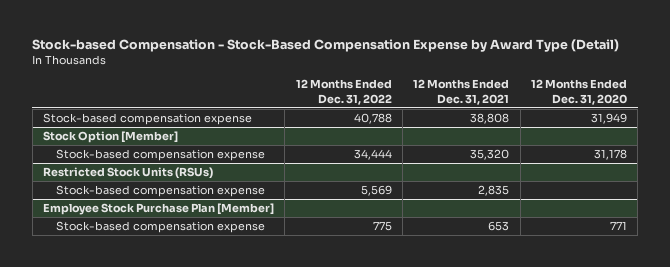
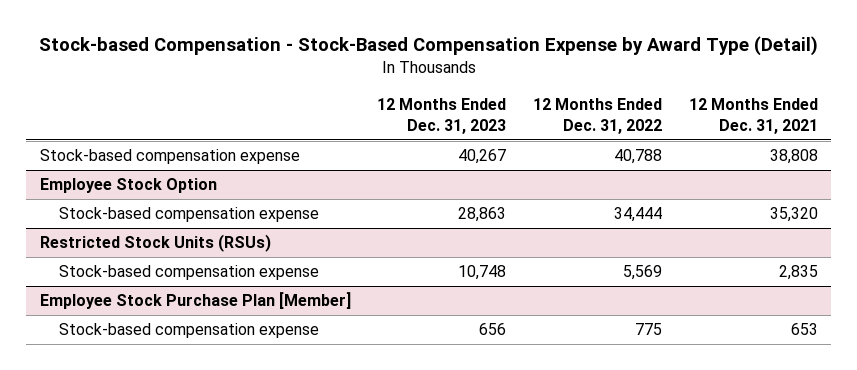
- | 12 Months Ended Dec. 31, 2022 | 12 Months Ended Dec. 31, 2021 | 12 Months Ended Dec. 31, 2020
+ | 12 Months Ended Dec. 31, 2023 | 12 Months Ended Dec. 31, 2022 | 12 Months Ended Dec. 31, 2021
- Stock Option [Member]
+ Employee Stock Option

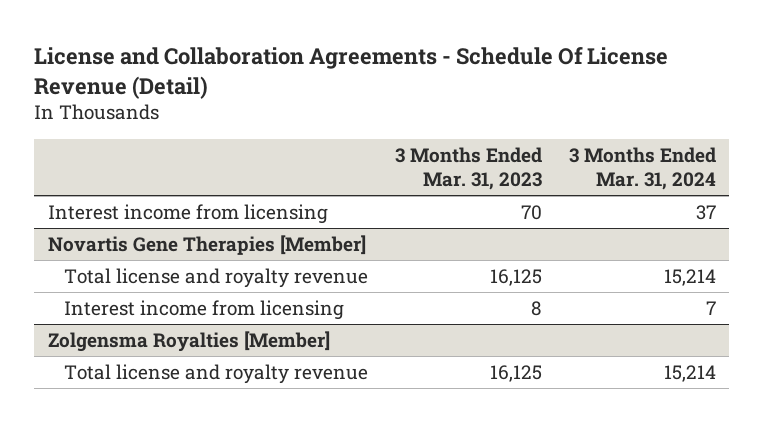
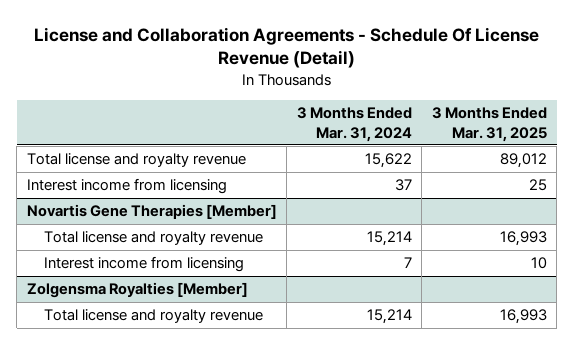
- | 3 Months Ended Mar. 31, 2023 | 3 Months Ended Mar. 31, 2024
+ | 3 Months Ended Mar. 31, 2024 | 3 Months Ended Mar. 31, 2025
+ Total license and royalty revenue | 15,622 | 89,012

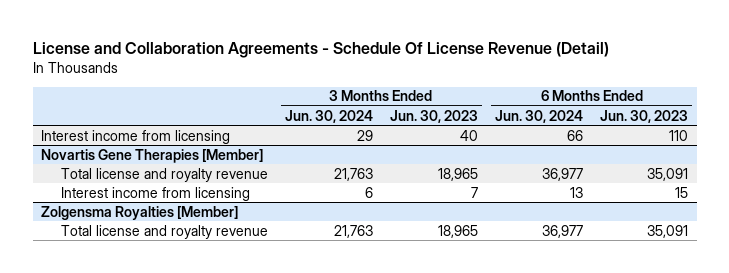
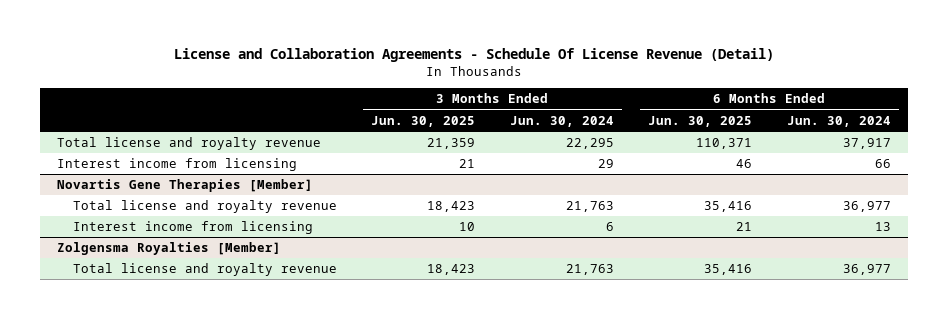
- | 3 Months Ended Jun. 30, 2024 | 3 Months Ended Jun. 30, 2023 | 6 Months Ended Jun. 30, 2024 | 6 Months Ended Jun. 30, 2023
+ | 3 Months Ended Jun. 30, 2025 | 3 Months Ended Jun. 30, 2024 | 6 Months Ended Jun. 30, 2025 | 6 Months Ended Jun. 30, 2024
+ Total license and royalty revenue | 21,359 | 22,295 | 110,371 | 37,917

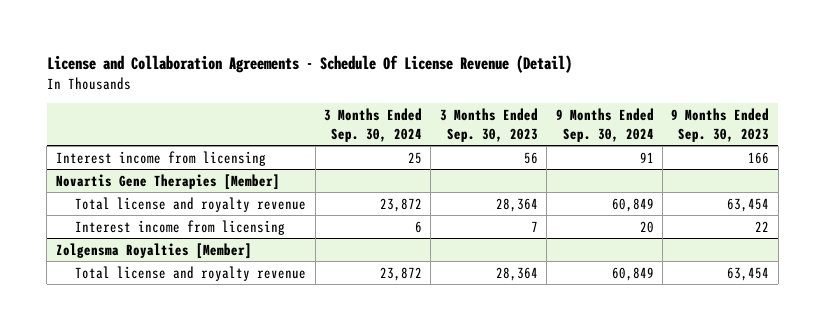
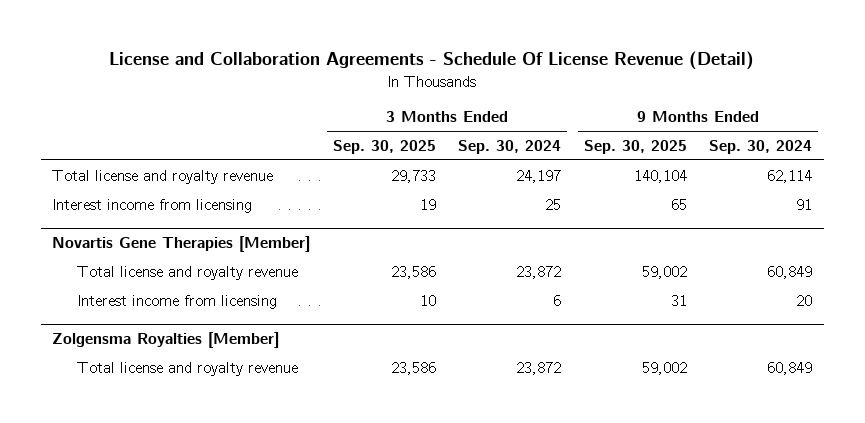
- | 3 Months Ended Sep. 30, 2024 | 3 Months Ended Sep. 30, 2023 | 9 Months Ended Sep. 30, 2024 | 9 Months Ended Sep. 30, 2023
+ | 3 Months Ended Sep. 30, 2025 | 3 Months Ended Sep. 30, 2024 | 9 Months Ended Sep. 30, 2025 | 9 Months Ended Sep. 30, 2024
+ Total license and royalty revenue | 29,733 | 24,197 | 140,104 | 62,114

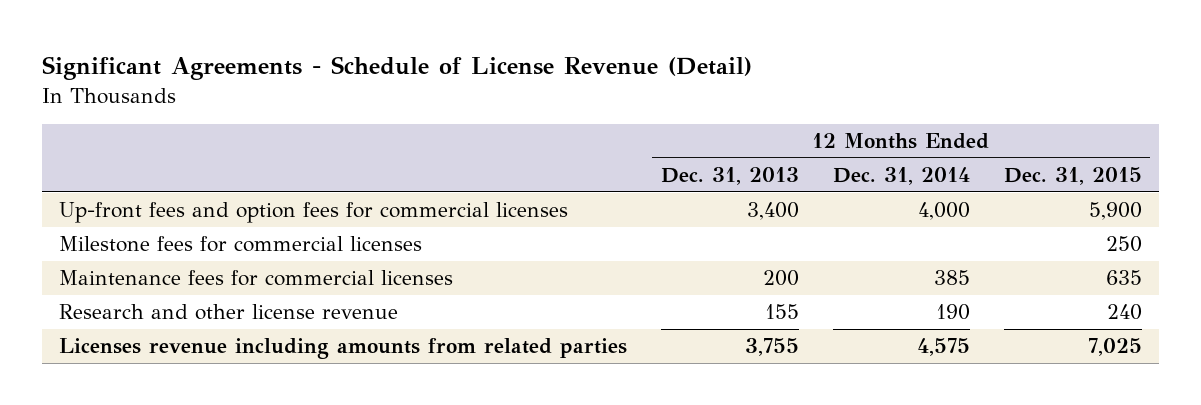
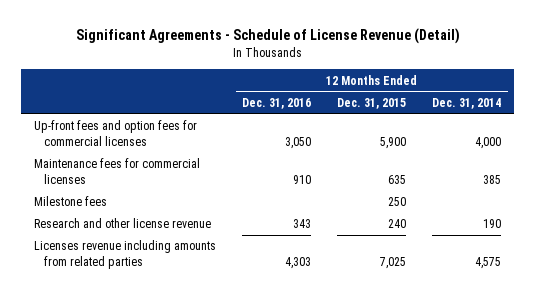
- | 12 Months Ended Dec. 31, 2013 | 12 Months Ended Dec. 31, 2014 | 12 Months Ended Dec. 31, 2015
+ | 12 Months Ended Dec. 31, 2016 | 12 Months Ended Dec. 31, 2015 | 12 Months Ended Dec. 31, 2014
- Milestone fees for commercial licenses | | | 250
+ Milestone fees | | 250 |

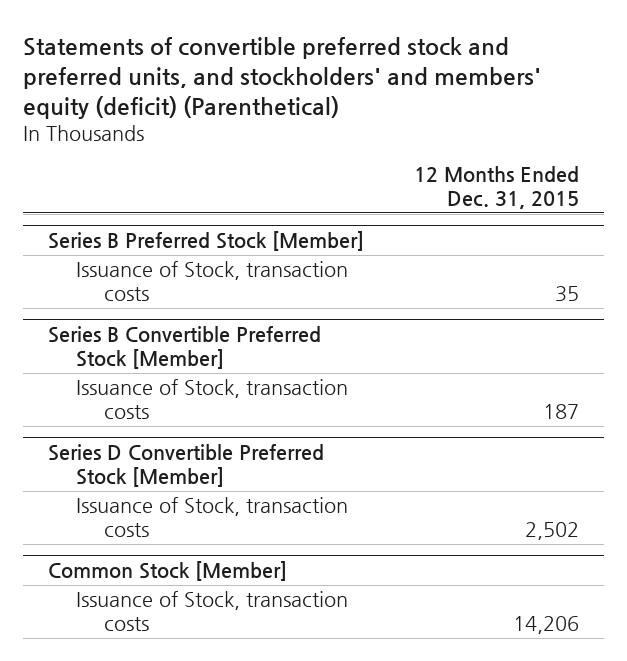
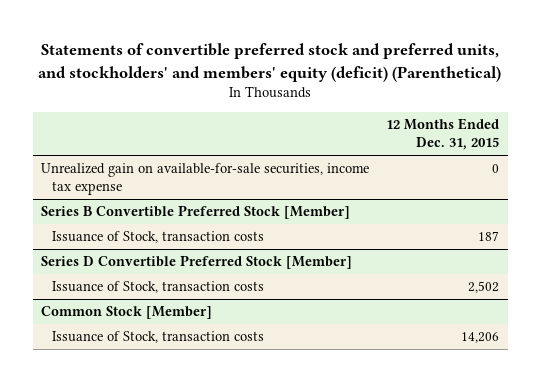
- Series B Preferred Stock [Member]
- Issuance of Stock, transaction costs | 35
+ Unrealized gain on available-for-sale securities, income tax expense | 0

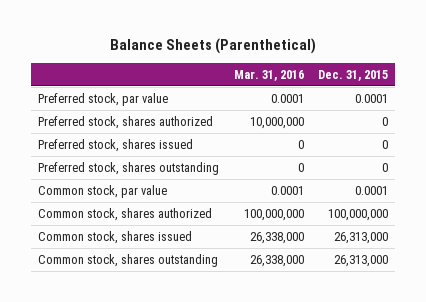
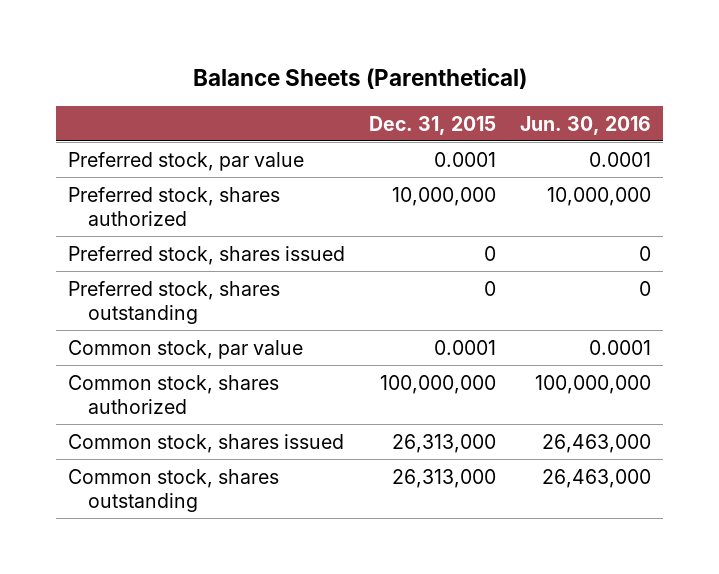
- | Mar. 31, 2016 | Dec. 31, 2015
+ | Dec. 31, 2015 | Jun. 30, 2016
- Preferred stock, shares authorized | 10,000,000 | 0
+ Preferred stock, shares authorized | 10,000,000 | 10,000,000

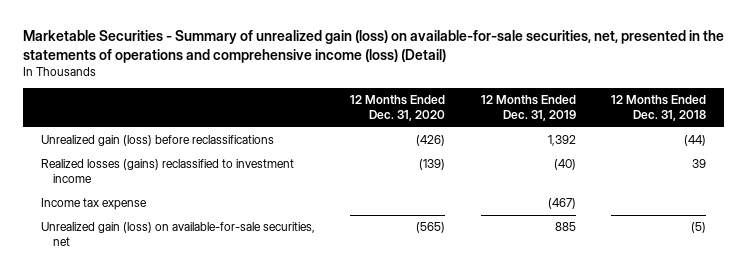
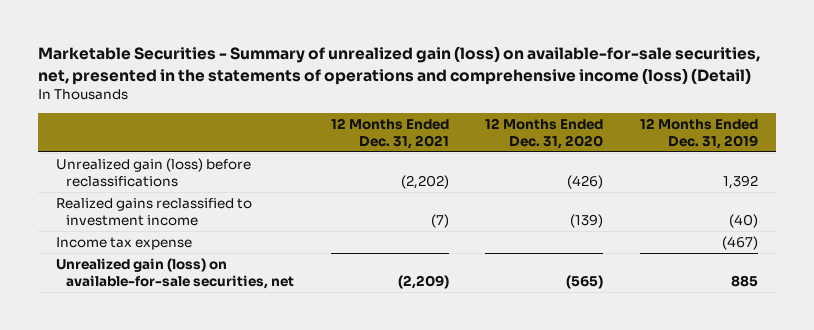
- | 12 Months Ended Dec. 31, 2020 | 12 Months Ended Dec. 31, 2019 | 12 Months Ended Dec. 31, 2018
+ | 12 Months Ended Dec. 31, 2021 | 12 Months Ended Dec. 31, 2020 | 12 Months Ended Dec. 31, 2019
- Realized losses (gains) reclassified to investment income | (139) | (40) | 39
+ Realized gains reclassified to investment income | (7) | (139) | (40)

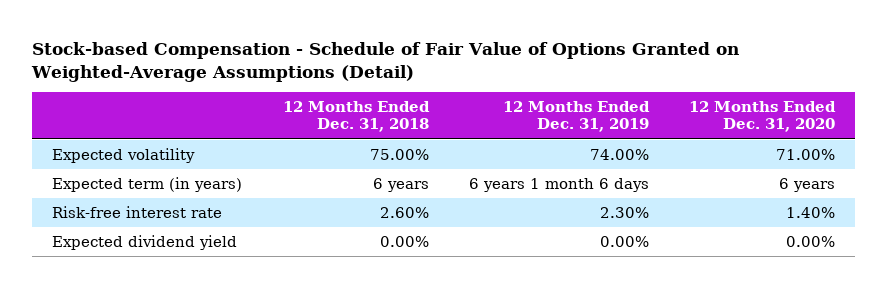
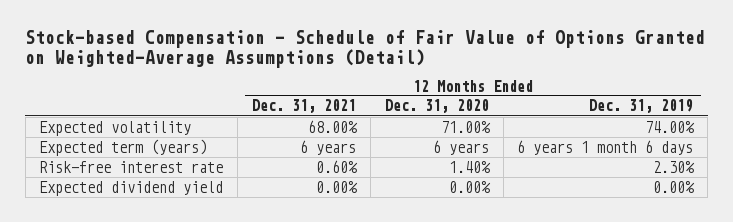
- | 12 Months Ended Dec. 31, 2018 | 12 Months Ended Dec. 31, 2019 | 12 Months Ended Dec. 31, 2020
+ | 12 Months Ended Dec. 31, 2021 | 12 Months Ended Dec. 31, 2020 | 12 Months Ended Dec. 31, 2019
- Expected term (in years) | 6 years | 6 years 1 month 6 days | 6 years
+ Expected term (years) | 6 years | 6 years | 6 years 1 month 6 days

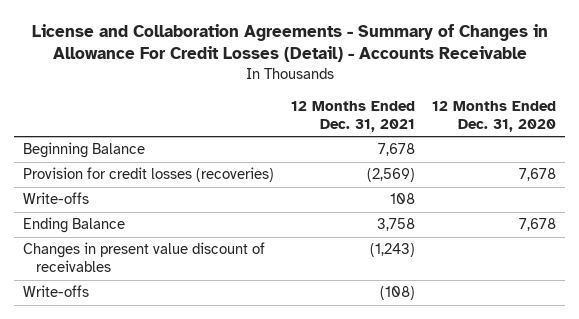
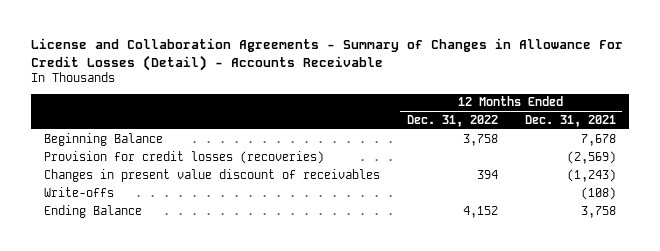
- | 12 Months Ended Dec. 31, 2021 | 12 Months Ended Dec. 31, 2020
+ | 12 Months Ended Dec. 31, 2022 | 12 Months Ended Dec. 31, 2021
- Write-offs | 108 |
moved down: Ending Balance | 4,152 | 3,758

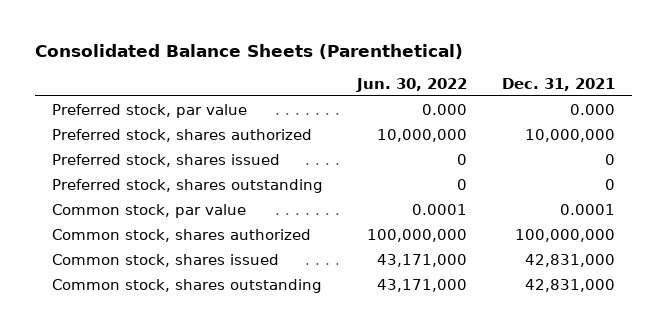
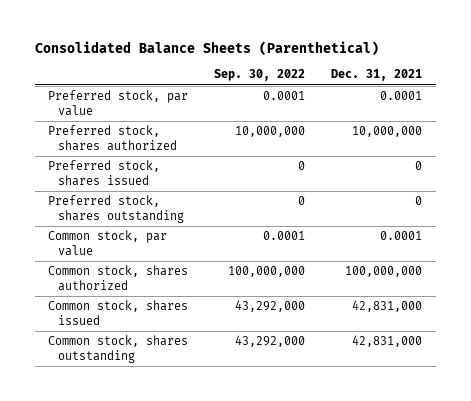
- | Jun. 30, 2022 | Dec. 31, 2021
+ | Sep. 30, 2022 | Dec. 31, 2021
- Preferred stock, par value | 0.000 | 0.000
+ Preferred stock, par value | 0.0001 | 0.0001

